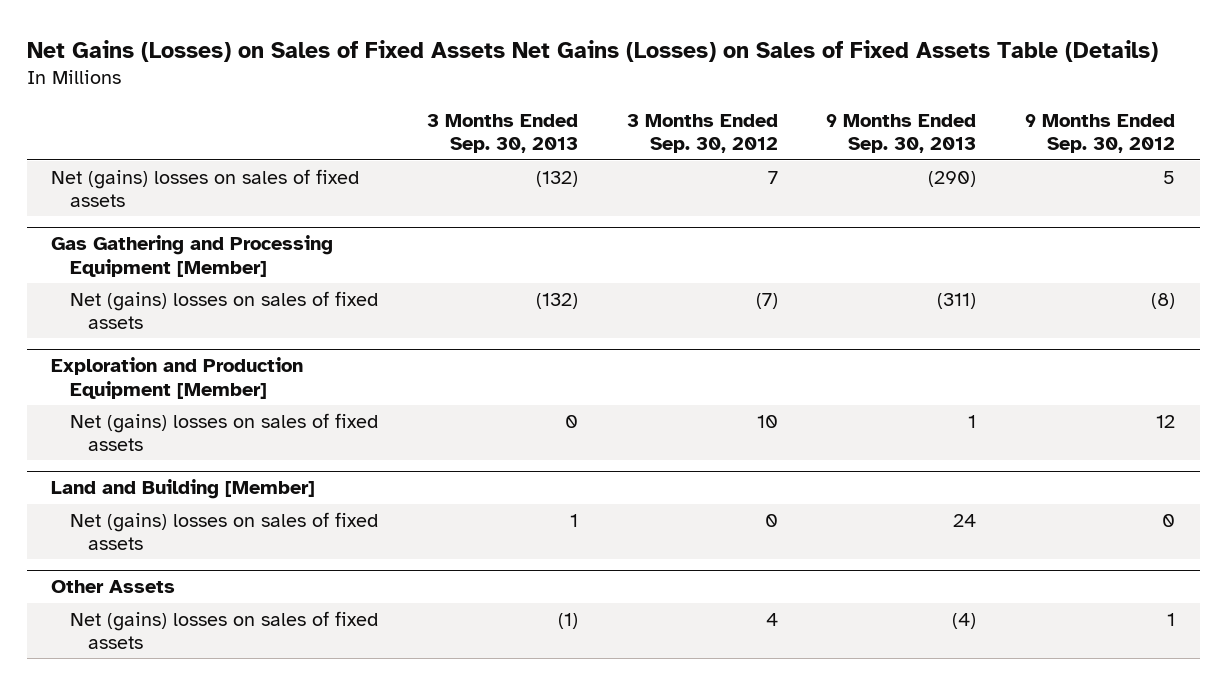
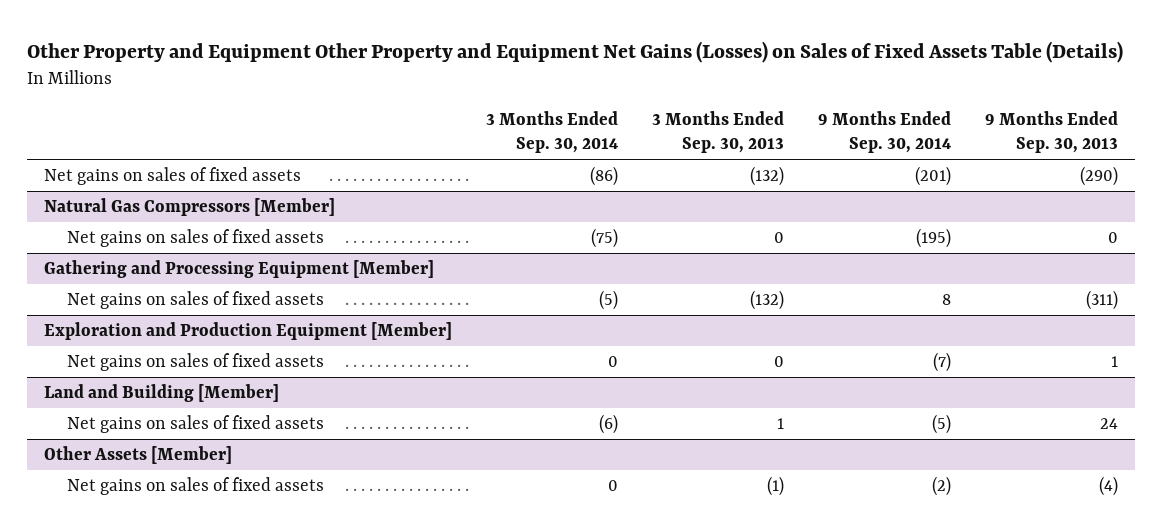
- Net Gains (Losses) on Sales of Fixed Assets Net Gains (Losses) on Sales of Fixed Assets Table (Details)
+ Other Property and Equipment Other Property and Equipment Net Gains (Losses) on Sales of Fixed Assets Table (Details)
- | 3 Months Ended Sep. 30, 2013 | 3 Months Ended Sep. 30, 2012 | 9 Months Ended Sep. 30, 2013 | 9 Months Ended Sep. 30, 2012
+ | 3 Months Ended Sep. 30, 2014 | 3 Months Ended Sep. 30, 2013 | 9 Months Ended Sep. 30, 2014 | 9 Months Ended Sep. 30, 2013
- Net (gains) losses on sales of fixed assets | (132) | 7 | (290) | 5
- Gas Gathering and Processing Equipment [Member]
- Net (gains) losses on sales of fixed assets | (132) | (7) | (311) | (8)
+ Net gains on sales of fixed assets | (86) | (132) | (201) | (290)
+ Natural Gas Compressors [Member]
+ Net gains on sales of fixed assets | (75) | 0 | (195) | 0
+ Gathering and Processing Equipment [Member]
+ Net gains on sales of fixed assets | (5) | (132) | 8 | (311)
@ Exploration and Production Equipment [Member]
- Net (gains) losses on sales of fixed assets | 0 | 10 | 1 | 12
+ Net gains on sales of fixed assets | 0 | 0 | (7) | 1
@ Land and Building [Member]
- Net (gains) losses on sales of fixed assets | 1 | 0 | 24 | 0
- Other Assets
- Net (gains) losses on sales of fixed assets | (1) | 4 | (4) | 1
@ Land and Building [Member]
+ Net gains on sales of fixed assets | (6) | 1 | (5) | 24
+ Other Assets [Member]
+ Net gains on sales of fixed assets | 0 | (1) | (2) | (4)

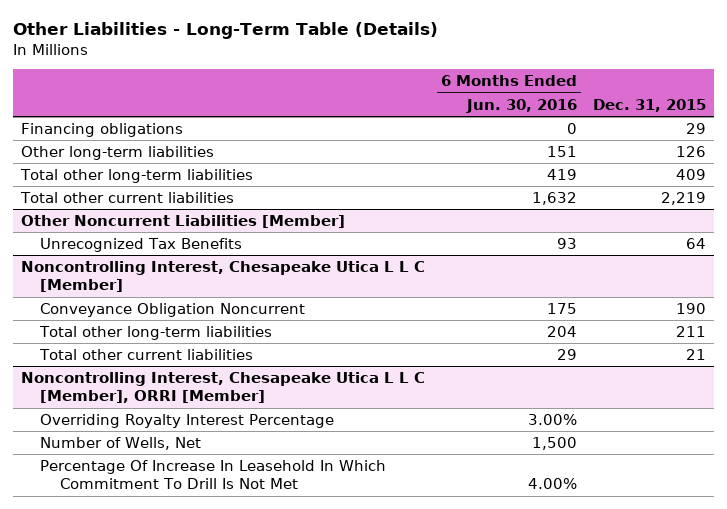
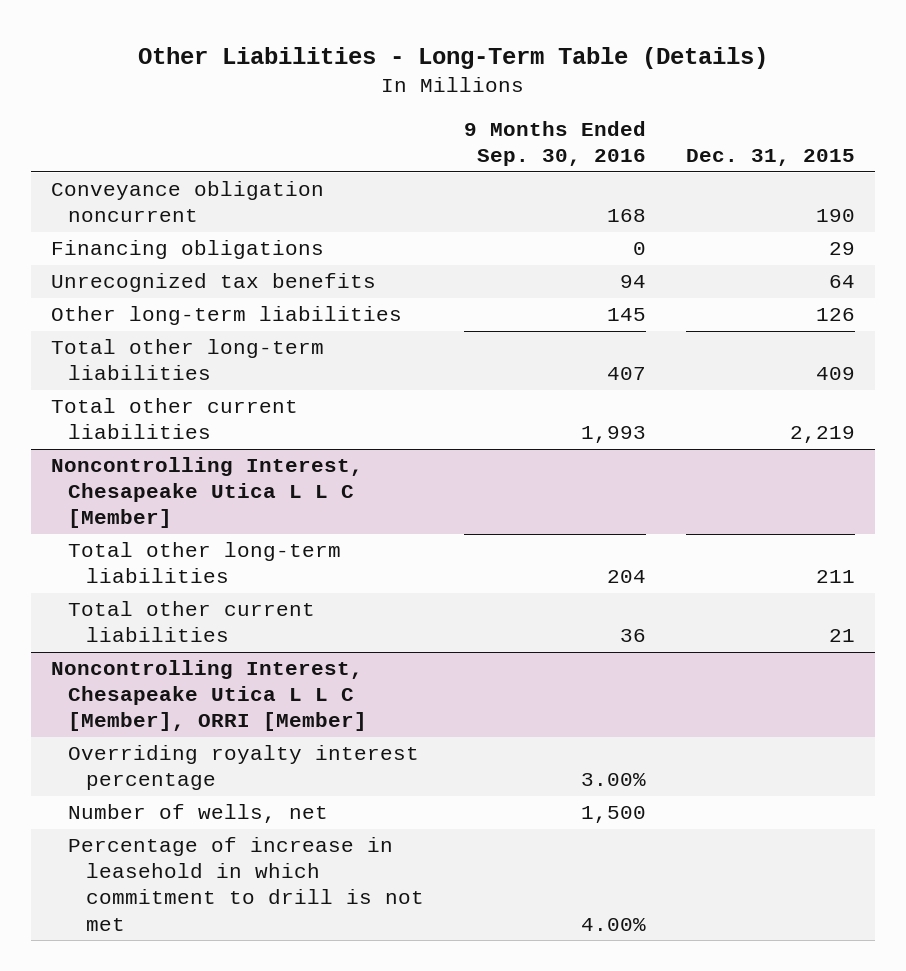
- | 6 Months Ended Jun. 30, 2016 | Dec. 31, 2015
+ | 9 Months Ended Sep. 30, 2016 | Dec. 31, 2015
+ Conveyance obligation noncurrent | 168 | 190
+ Unrecognized tax benefits | 94 | 64
- Other Noncurrent Liabilities [Member]
- Unrecognized Tax Benefits | 93 | 64
@ Noncontrolling Interest, Chesapeake Utica L L C [Member]
- Conveyance Obligation Noncurrent | 175 | 190
@ Noncontrolling Interest, Chesapeake Utica L L C [Member], ORRI [Member]
- Overriding Royalty Interest Percentage | 3.00% |
- Number of Wells, Net | 1,500 |
- Percentage Of Increase In Leasehold In Which Commitment To Drill Is Not Met | 4.00% |
+ Overriding royalty interest percentage | 3.00% |
+ Number of wells, net | 1,500 |
+ Percentage of increase in leasehold in which commitment to drill is not met | 4.00% |

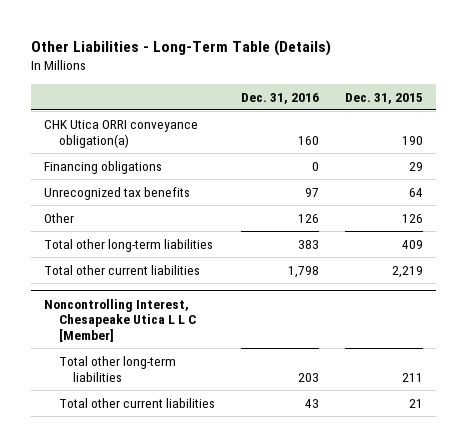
- | 9 Months Ended Sep. 30, 2016 | Dec. 31, 2015
+ | Dec. 31, 2016 | Dec. 31, 2015
- Conveyance obligation noncurrent | 168 | 190
+ CHK Utica ORRI conveyance obligation(a) | 160 | 190
- Other long-term liabilities | 145 | 126
+ Other | 126 | 126
- Noncontrolling Interest, Chesapeake Utica L L C [Member], ORRI [Member]
- Overriding royalty interest percentage | 3.00% |
- Number of wells, net | 1,500 |
- Percentage of increase in leasehold in which commitment to drill is not met | 4.00% |

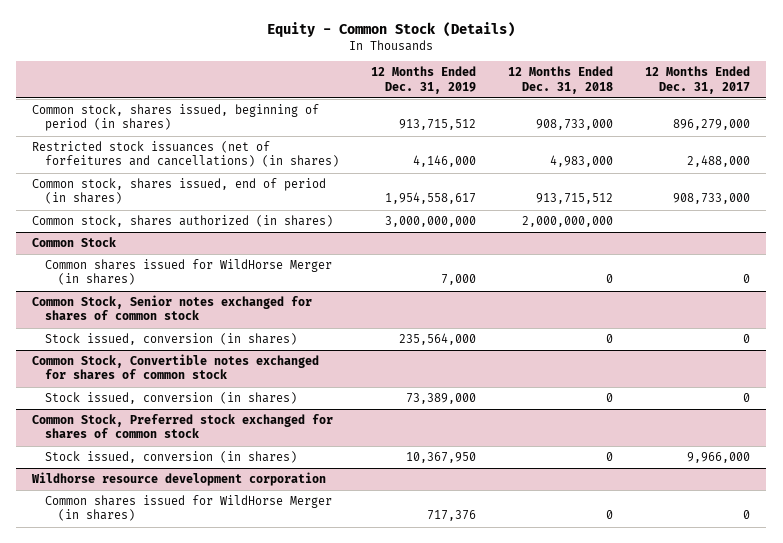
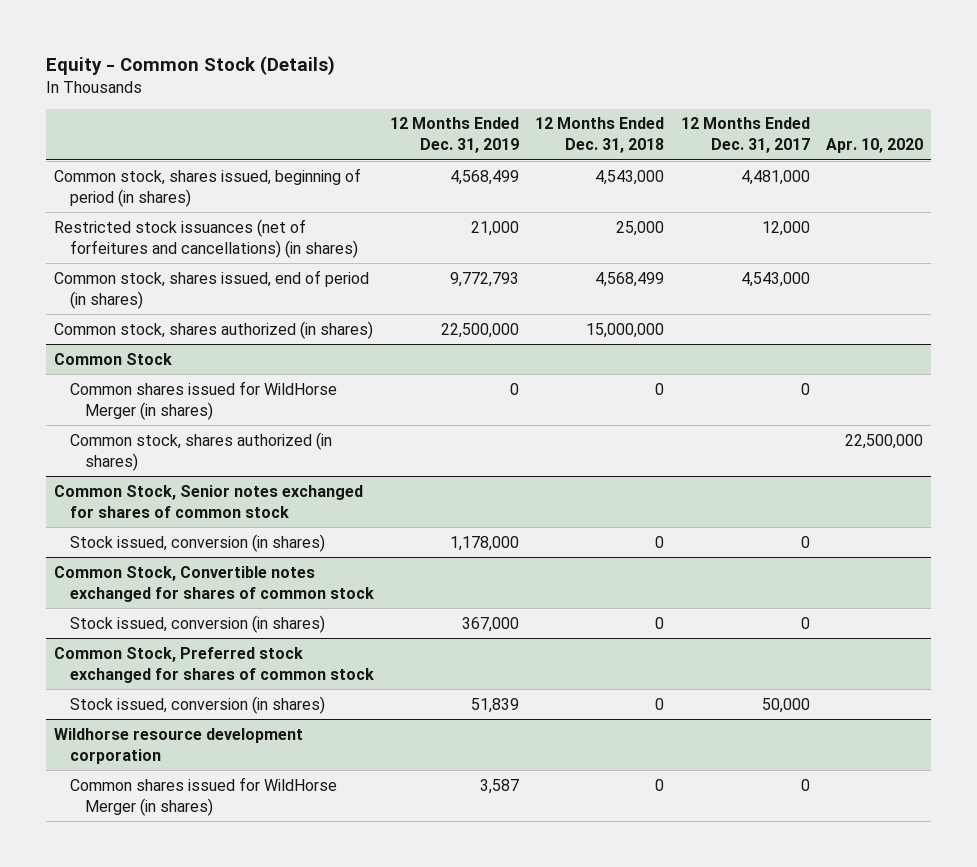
- | 12 Months Ended Dec. 31, 2019 | 12 Months Ended Dec. 31, 2018 | 12 Months Ended Dec. 31, 2017
+ | 12 Months Ended Dec. 31, 2019 | 12 Months Ended Dec. 31, 2018 | 12 Months Ended Dec. 31, 2017 | Apr. 10, 2020
- Common stock, shares issued, beginning of period (in shares) | 913,715,512 | 908,733,000 | 896,279,000
- Restricted stock issuances (net of forfeitures and cancellations) (in shares) | 4,146,000 | 4,983,000 | 2,488,000
- Common stock, shares issued, end of period (in shares) | 1,954,558,617 | 913,715,512 | 908,733,000
- Common stock, shares authorized (in shares) | 3,000,000,000 | 2,000,000,000 |
+ Common stock, shares issued, beginning of period (in shares) | 4,568,499 | 4,543,000 | 4,481,000 |
+ Restricted stock issuances (net of forfeitures and cancellations) (in shares) | 21,000 | 25,000 | 12,000 |
+ Common stock, shares issued, end of period (in shares) | 9,772,793 | 4,568,499 | 4,543,000 |
+ Common stock, shares authorized (in shares) | 22,500,000 | 15,000,000 | |
@ Common Stock
- Common shares issued for WildHorse Merger (in shares) | 7,000 | 0 | 0
+ Common shares issued for WildHorse Merger (in shares) | 0 | 0 | 0 |
+ Common stock, shares authorized (in shares) | | | | 22,500,000
@ Common Stock, Senior notes exchanged for shares of common stock
- Stock issued, conversion (in shares) | 235,564,000 | 0 | 0
+ Stock issued, conversion (in shares) | 1,178,000 | 0 | 0 |
@ Common Stock, Convertible notes exchanged for shares of common stock
- Stock issued, conversion (in shares) | 73,389,000 | 0 | 0
+ Stock issued, conversion (in shares) | 367,000 | 0 | 0 |
@ Common Stock, Preferred stock exchanged for shares of common stock
- Stock issued, conversion (in shares) | 10,367,950 | 0 | 9,966,000
+ Stock issued, conversion (in shares) | 51,839 | 0 | 50,000 |
@ Wildhorse resource development corporation
- Common shares issued for WildHorse Merger (in shares) | 717,376 | 0 | 0
+ Common shares issued for WildHorse Merger (in shares) | 3,587 | 0 | 0 |

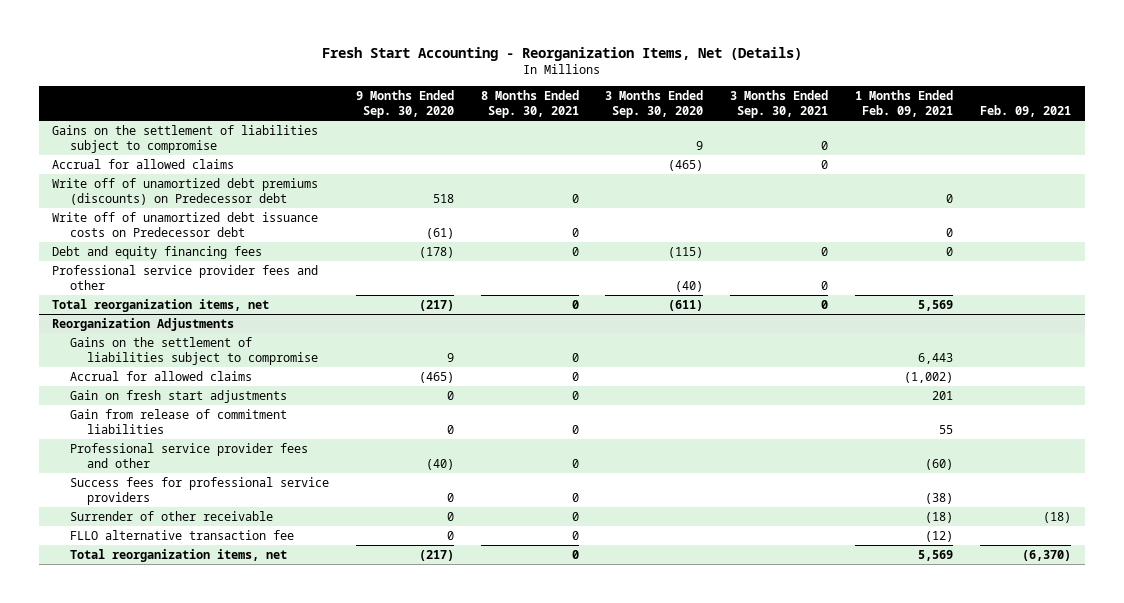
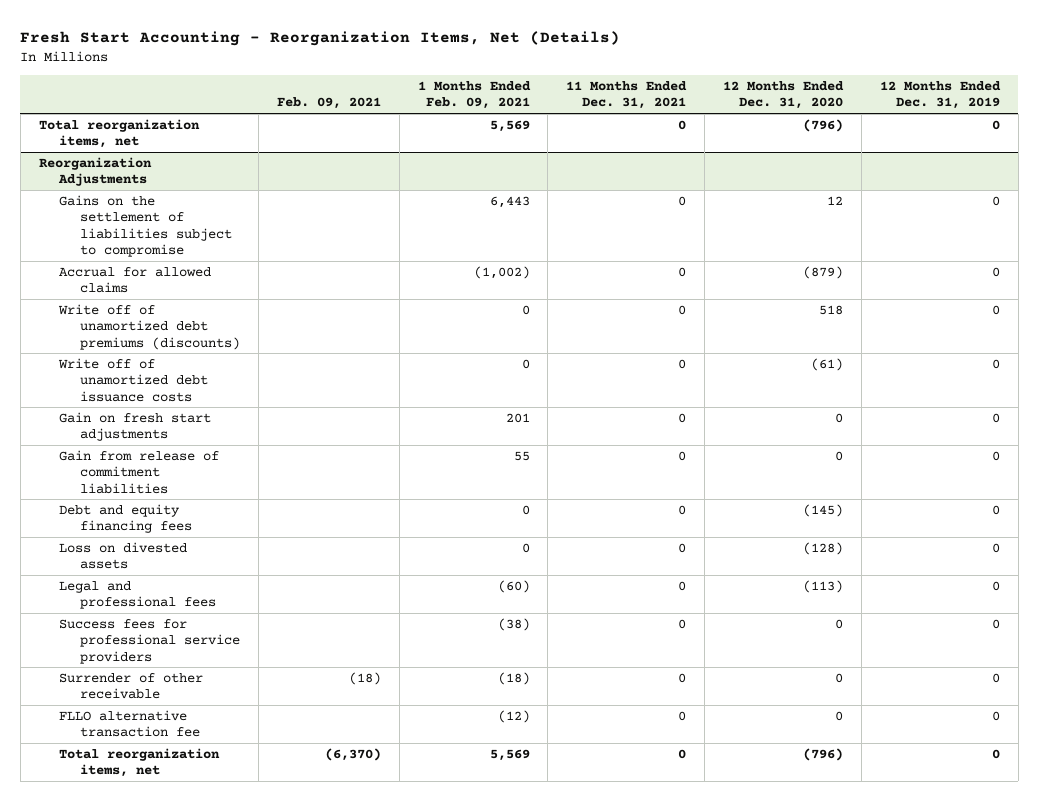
- | 9 Months Ended Sep. 30, 2020 | 8 Months Ended Sep. 30, 2021 | 3 Months Ended Sep. 30, 2020 | 3 Months Ended Sep. 30, 2021 | 1 Months Ended Feb. 09, 2021 | Feb. 09, 2021
+ | Feb. 09, 2021 | 1 Months Ended Feb. 09, 2021 | 11 Months Ended Dec. 31, 2021 | 12 Months Ended Dec. 31, 2020 | 12 Months Ended Dec. 31, 2019
- Gains on the settlement of liabilities subject to compromise | | | 9 | 0 | |
- Accrual for allowed claims | | | (465) | 0 | |
- Write off of unamortized debt premiums (discounts) on Predecessor debt | 518 | 0 | | | 0 |
- Write off of unamortized debt issuance costs on Predecessor debt | (61) | 0 | | | 0 |
- Debt and equity financing fees | (178) | 0 | (115) | 0 | 0 |
- Professional service provider fees and other | | | (40) | 0 | |
@ Reorganization Adjustments
+ Write off of unamortized debt premiums (discounts) | | 0 | 0 | 518 | 0
+ Write off of unamortized debt issuance costs | | 0 | 0 | (61) | 0
- Professional service provider fees and other | (40) | 0 | | | (60) |
+ Debt and equity financing fees | | 0 | 0 | (145) | 0
+ Loss on divested assets | | 0 | 0 | (128) | 0
+ Legal and professional fees | | (60) | 0 | (113) | 0

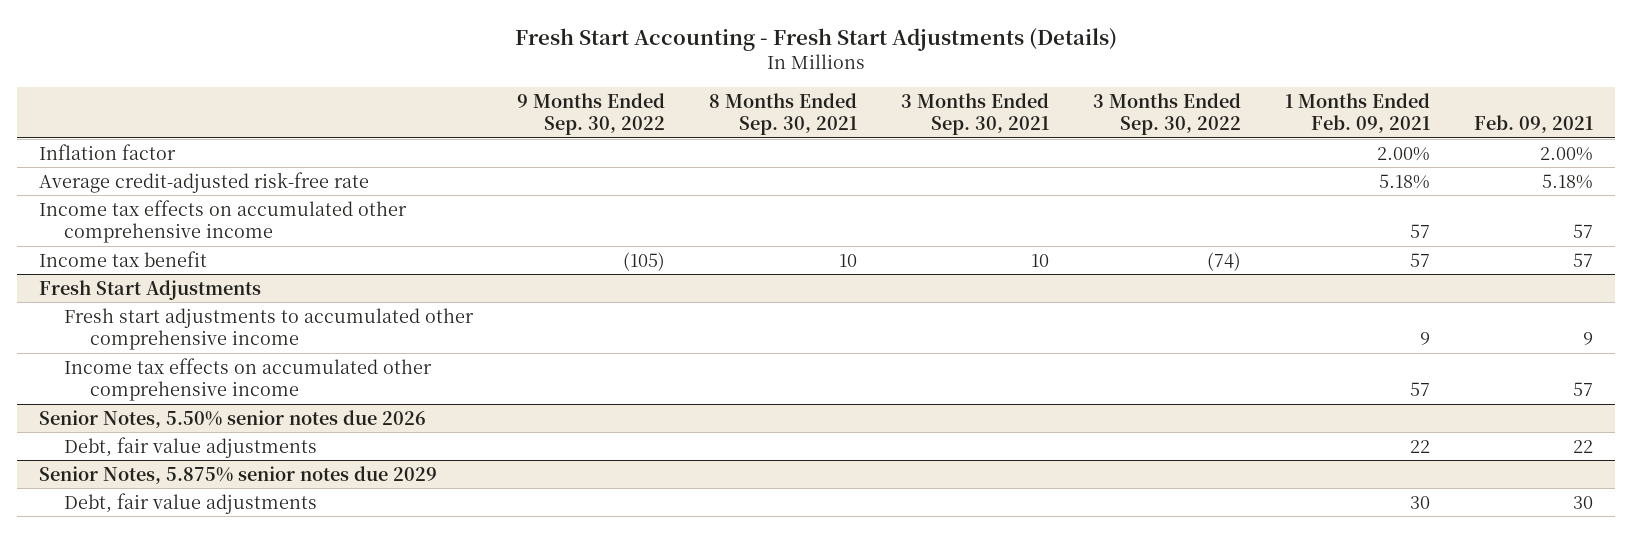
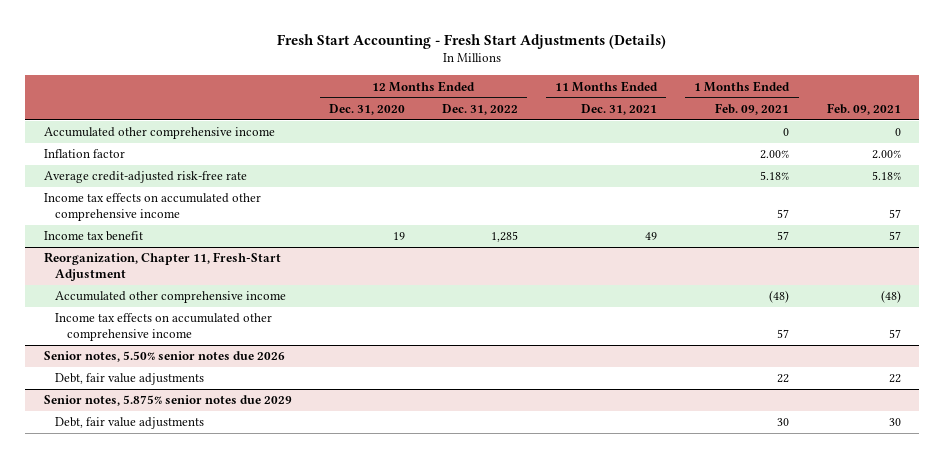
- | 9 Months Ended Sep. 30, 2022 | 8 Months Ended Sep. 30, 2021 | 3 Months Ended Sep. 30, 2021 | 3 Months Ended Sep. 30, 2022 | 1 Months Ended Feb. 09, 2021 | Feb. 09, 2021
+ | 12 Months Ended Dec. 31, 2020 | 12 Months Ended Dec. 31, 2022 | 11 Months Ended Dec. 31, 2021 | 1 Months Ended Feb. 09, 2021 | Feb. 09, 2021
+ Accumulated other comprehensive income | | | | 0 | 0
- Fresh Start Adjustments
- Fresh start adjustments to accumulated other comprehensive income | | | | | 9 | 9
+ Reorganization, Chapter 11, Fresh-Start Adjustment
+ Accumulated other comprehensive income | | | | (48) | (48)
- Senior Notes, 5.50% senior notes due 2026
+ Senior notes, 5.50% senior notes due 2026
- Senior Notes, 5.875% senior notes due 2029
+ Senior notes, 5.875% senior notes due 2029

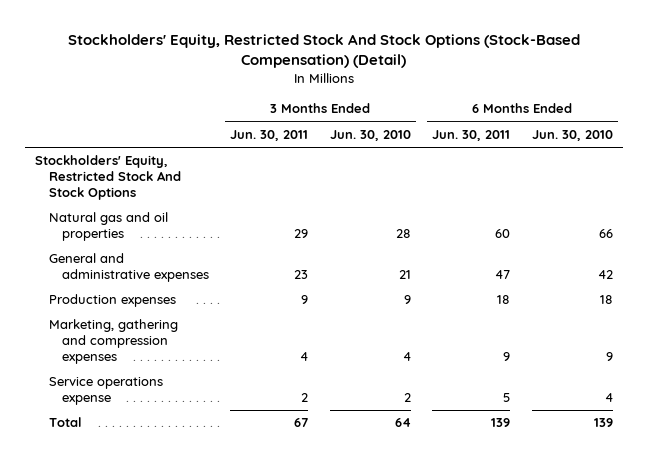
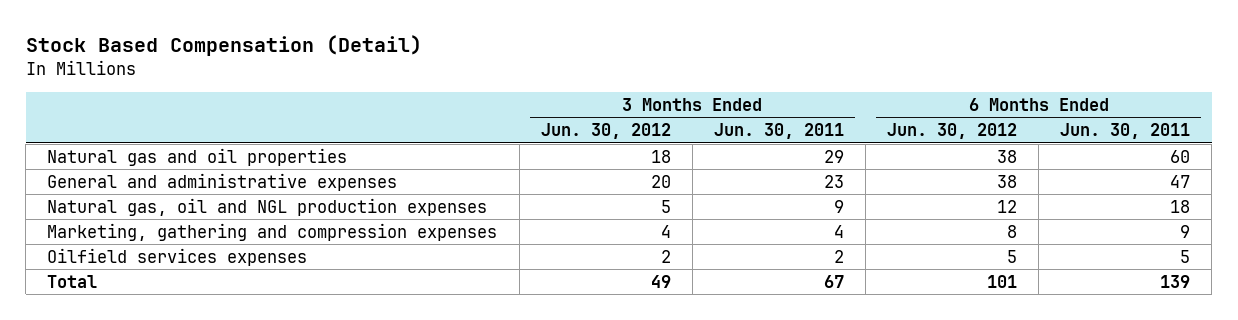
- Stockholders' Equity, Restricted Stock And Stock Options (Stock-Based Compensation) (Detail)
+ Stock Based Compensation (Detail)
- | 3 Months Ended Jun. 30, 2011 | 3 Months Ended Jun. 30, 2010 | 6 Months Ended Jun. 30, 2011 | 6 Months Ended Jun. 30, 2010
+ | 3 Months Ended Jun. 30, 2012 | 3 Months Ended Jun. 30, 2011 | 6 Months Ended Jun. 30, 2012 | 6 Months Ended Jun. 30, 2011
- Stockholders' Equity, Restricted Stock And Stock Options
- Production expenses | 9 | 9 | 18 | 18
+ Natural gas, oil and NGL production expenses | 5 | 9 | 12 | 18
- Service operations expense | 2 | 2 | 5 | 4
+ Oilfield services expenses | 2 | 2 | 5 | 5

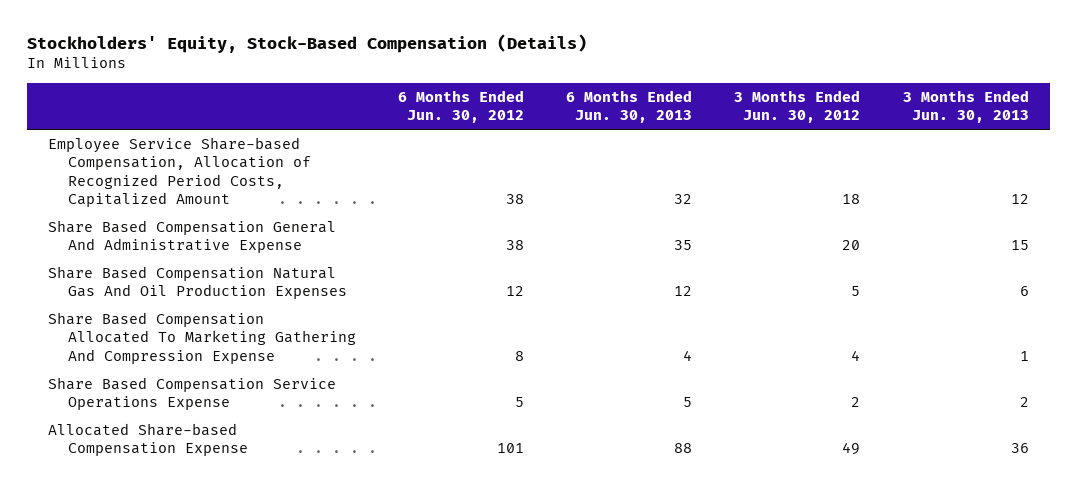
- Stock Based Compensation (Detail)
+ Stockholders' Equity, Stock-Based Compensation (Details)
- | 3 Months Ended Jun. 30, 2012 | 3 Months Ended Jun. 30, 2011 | 6 Months Ended Jun. 30, 2012 | 6 Months Ended Jun. 30, 2011
+ | 6 Months Ended Jun. 30, 2012 | 6 Months Ended Jun. 30, 2013 | 3 Months Ended Jun. 30, 2012 | 3 Months Ended Jun. 30, 2013
- Natural gas and oil properties | 18 | 29 | 38 | 60
- General and administrative expenses | 20 | 23 | 38 | 47
- Natural gas, oil and NGL production expenses | 5 | 9 | 12 | 18
- Marketing, gathering and compression expenses | 4 | 4 | 8 | 9
- Oilfield services expenses | 2 | 2 | 5 | 5
- Total | 49 | 67 | 101 | 139
+ Employee Service Share-based Compensation, Allocation of Recognized Period Costs, Capitalized Amount | 38 | 32 | 18 | 12
+ Share Based Compensation General And Administrative Expense | 38 | 35 | 20 | 15
+ Share Based Compensation Natural Gas And Oil Production Expenses | 12 | 12 | 5 | 6
+ Share Based Compensation Allocated To Marketing Gathering And Compression Expense | 8 | 4 | 4 | 1
+ Share Based Compensation Service Operations Expense | 5 | 5 | 2 | 2
+ Allocated Share-based Compensation Expense | 101 | 88 | 49 | 36

